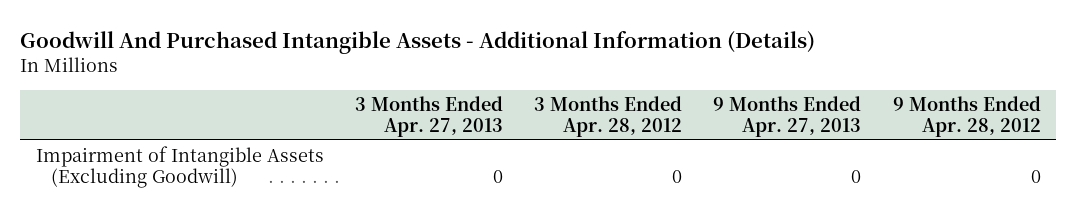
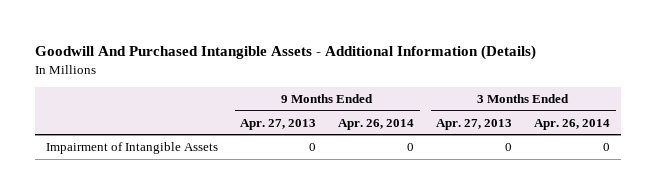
- | 3 Months Ended Apr. 27, 2013 | 3 Months Ended Apr. 28, 2012 | 9 Months Ended Apr. 27, 2013 | 9 Months Ended Apr. 28, 2012
+ | 9 Months Ended Apr. 27, 2013 | 9 Months Ended Apr. 26, 2014 | 3 Months Ended Apr. 27, 2013 | 3 Months Ended Apr. 26, 2014
- Impairment of Intangible Assets (Excluding Goodwill) | 0 | 0 | 0 | 0
+ Impairment of Intangible Assets | 0 | 0 | 0 | 0

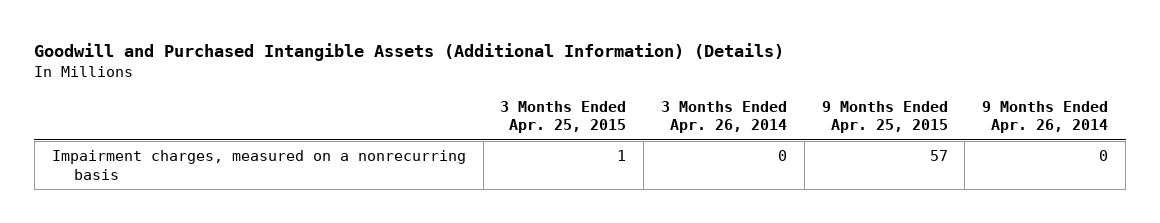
- Goodwill And Purchased Intangible Assets - Additional Information (Details)
+ Goodwill and Purchased Intangible Assets (Additional Information) (Details)
- | 9 Months Ended Apr. 27, 2013 | 9 Months Ended Apr. 26, 2014 | 3 Months Ended Apr. 27, 2013 | 3 Months Ended Apr. 26, 2014
+ | 3 Months Ended Apr. 25, 2015 | 3 Months Ended Apr. 26, 2014 | 9 Months Ended Apr. 25, 2015 | 9 Months Ended Apr. 26, 2014
- Impairment of Intangible Assets | 0 | 0 | 0 | 0
+ Impairment charges, measured on a nonrecurring basis | 1 | 0 | 57 | 0

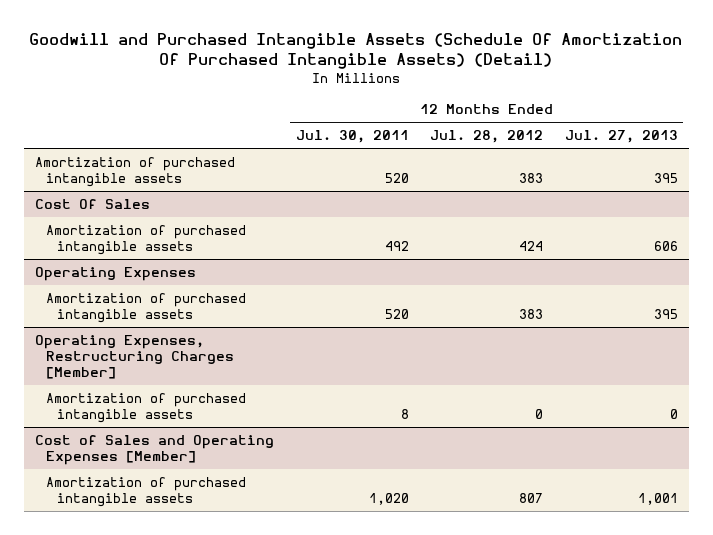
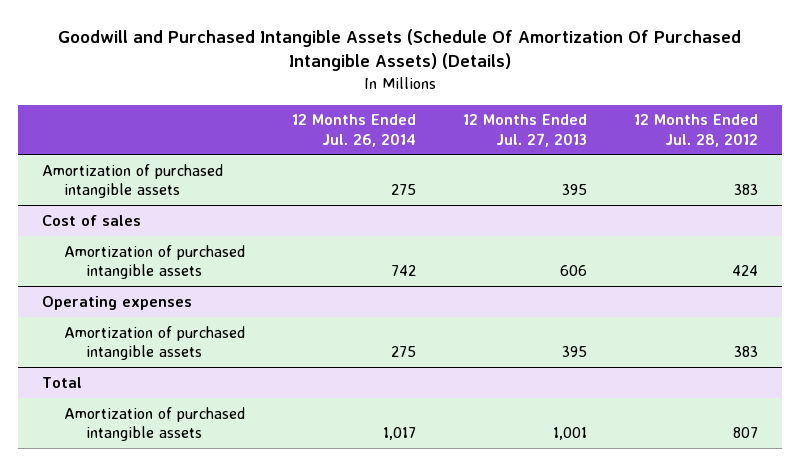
- Goodwill and Purchased Intangible Assets (Schedule Of Amortization Of Purchased Intangible Assets) (Detail)
+ Goodwill and Purchased Intangible Assets (Schedule Of Amortization Of Purchased Intangible Assets) (Details)
- | 12 Months Ended Jul. 30, 2011 | 12 Months Ended Jul. 28, 2012 | 12 Months Ended Jul. 27, 2013
+ | 12 Months Ended Jul. 26, 2014 | 12 Months Ended Jul. 27, 2013 | 12 Months Ended Jul. 28, 2012
- Cost Of Sales
+ Cost of sales
- Operating Expenses
+ Operating expenses
- Operating Expenses, Restructuring Charges [Member]
- Amortization of purchased intangible assets | 8 | 0 | 0
- Cost of Sales and Operating Expenses [Member]
+ Total

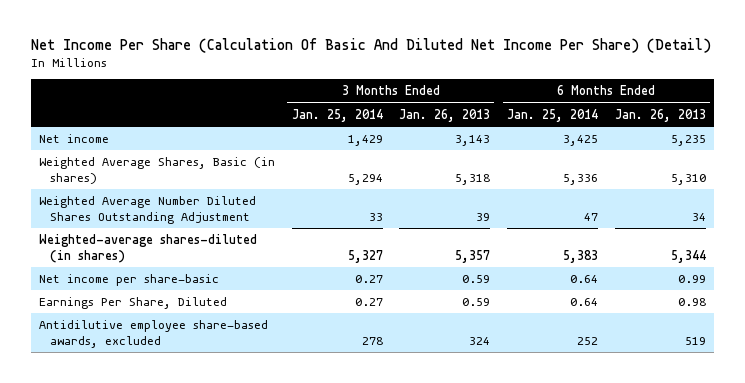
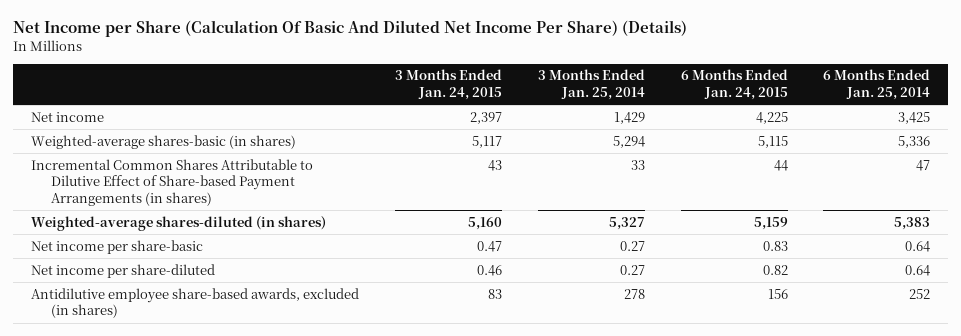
- Net Income Per Share (Calculation Of Basic And Diluted Net Income Per Share) (Detail)
+ Net Income per Share (Calculation Of Basic And Diluted Net Income Per Share) (Details)
- | 3 Months Ended Jan. 25, 2014 | 3 Months Ended Jan. 26, 2013 | 6 Months Ended Jan. 25, 2014 | 6 Months Ended Jan. 26, 2013
+ | 3 Months Ended Jan. 24, 2015 | 3 Months Ended Jan. 25, 2014 | 6 Months Ended Jan. 24, 2015 | 6 Months Ended Jan. 25, 2014
- Weighted Average Shares, Basic (in shares) | 5,294 | 5,318 | 5,336 | 5,310
- Weighted Average Number Diluted Shares Outstanding Adjustment | 33 | 39 | 47 | 34
+ Weighted-average shares-basic (in shares) | 5,117 | 5,294 | 5,115 | 5,336
+ Incremental Common Shares Attributable to Dilutive Effect of Share-based Payment Arrangements (in shares) | 43 | 33 | 44 | 47
- Earnings Per Share, Diluted | 0.27 | 0.59 | 0.64 | 0.98
- Antidilutive employee share-based awards, excluded | 278 | 324 | 252 | 519
+ Net income per share-diluted | 0.46 | 0.27 | 0.82 | 0.64
+ Antidilutive employee share-based awards, excluded (in shares) | 83 | 278 | 156 | 252

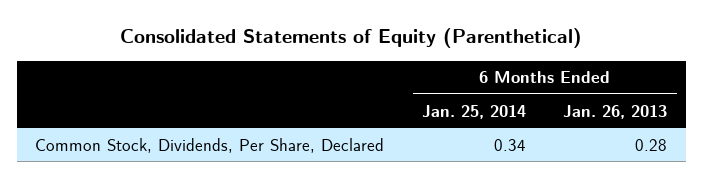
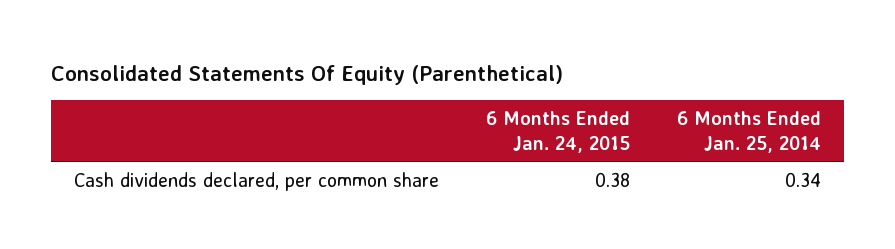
- Consolidated Statements of Equity (Parenthetical)
+ Consolidated Statements Of Equity (Parenthetical)
- | 6 Months Ended Jan. 25, 2014 | 6 Months Ended Jan. 26, 2013
+ | 6 Months Ended Jan. 24, 2015 | 6 Months Ended Jan. 25, 2014
- Common Stock, Dividends, Per Share, Declared | 0.34 | 0.28
+ Cash dividends declared, per common share | 0.38 | 0.34

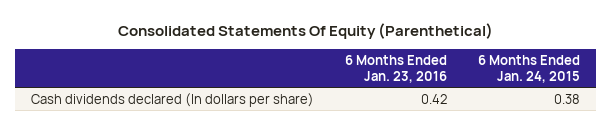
- | 6 Months Ended Jan. 24, 2015 | 6 Months Ended Jan. 25, 2014
+ | 6 Months Ended Jan. 23, 2016 | 6 Months Ended Jan. 24, 2015
- Cash dividends declared, per common share | 0.38 | 0.34
+ Cash dividends declared (In dollars per share) | 0.42 | 0.38

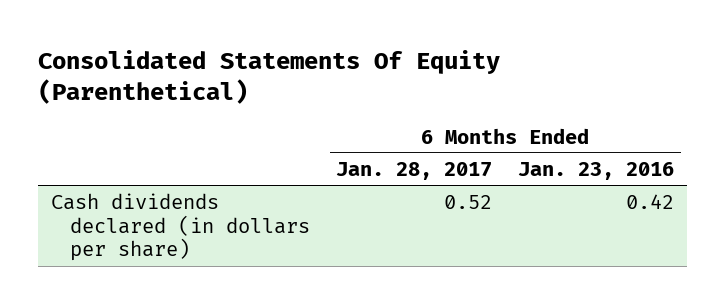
- | 6 Months Ended Jan. 23, 2016 | 6 Months Ended Jan. 24, 2015
+ | 6 Months Ended Jan. 28, 2017 | 6 Months Ended Jan. 23, 2016
- Cash dividends declared (In dollars per share) | 0.42 | 0.38
+ Cash dividends declared (in dollars per share) | 0.52 | 0.42

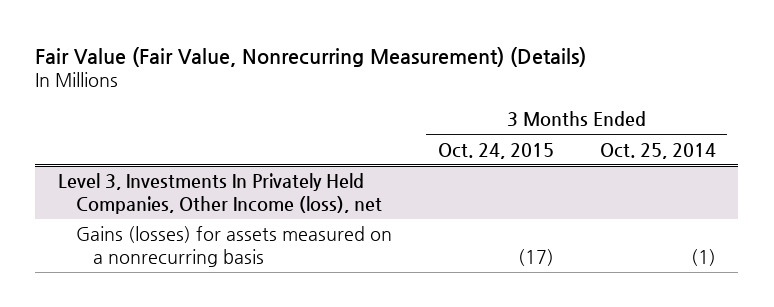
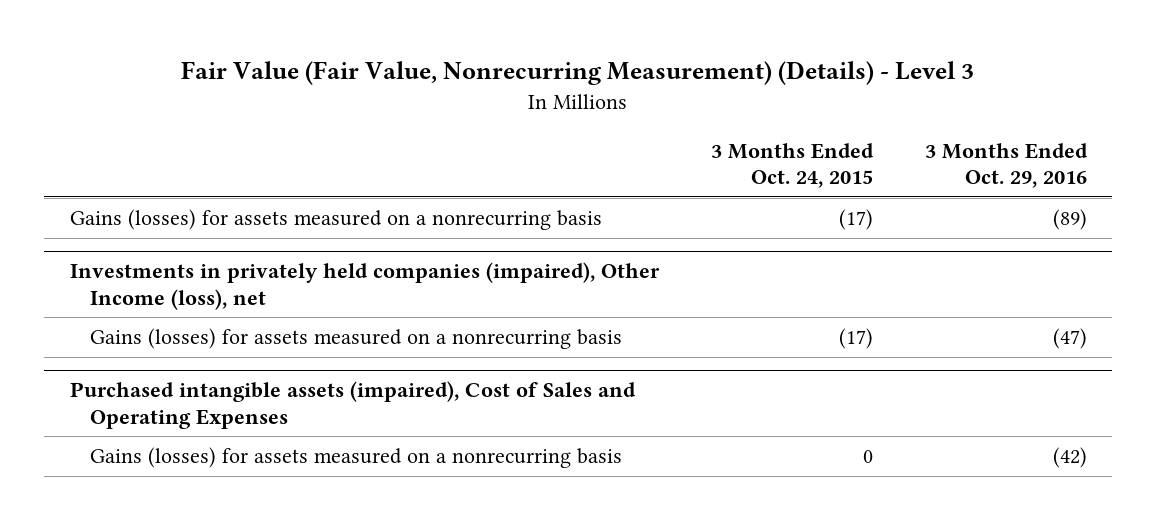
- Fair Value (Fair Value, Nonrecurring Measurement) (Details)
+ Fair Value (Fair Value, Nonrecurring Measurement) (Details) - Level 3
- | 3 Months Ended Oct. 24, 2015 | 3 Months Ended Oct. 25, 2014
+ | 3 Months Ended Oct. 24, 2015 | 3 Months Ended Oct. 29, 2016
- Level 3, Investments In Privately Held Companies, Other Income (loss), net
+ Investments in privately held companies (impaired), Other Income (loss), net
+ Gains (losses) for assets measured on a nonrecurring basis | (17) | (47)
+ Purchased intangible assets (impaired), Cost of Sales and Operating Expenses
+ Gains (losses) for assets measured on a nonrecurring basis | 0 | (42)

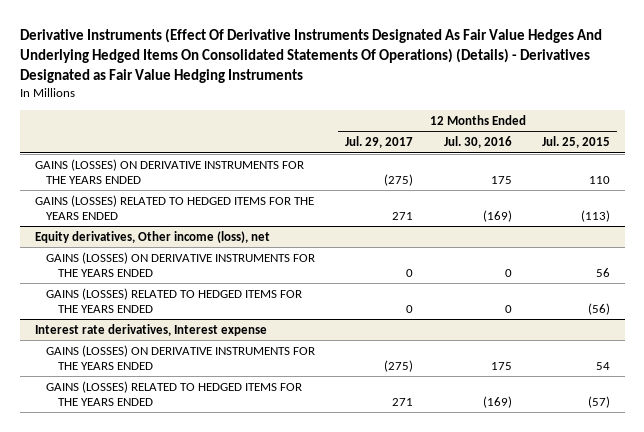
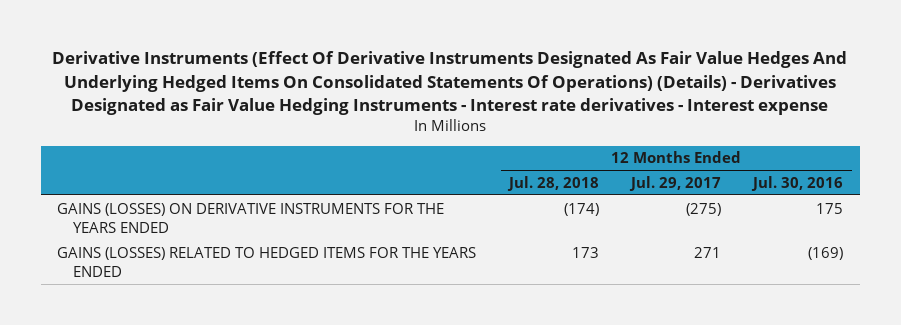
- Derivative Instruments (Effect Of Derivative Instruments Designated As Fair Value Hedges And Underlying Hedged Items On Consolidated Statements Of Operations) (Details) - Derivatives Designated as Fair Value Hedging Instruments
+ Derivative Instruments (Effect Of Derivative Instruments Designated As Fair Value Hedges And Underlying Hedged Items On Consolidated Statements Of Operations) (Details) - Derivatives Designated as Fair Value Hedging Instruments - Interest rate derivatives - Interest expense
- | 12 Months Ended Jul. 29, 2017 | 12 Months Ended Jul. 30, 2016 | 12 Months Ended Jul. 25, 2015
+ | 12 Months Ended Jul. 28, 2018 | 12 Months Ended Jul. 29, 2017 | 12 Months Ended Jul. 30, 2016
- Equity derivatives, Other income (loss), net
- GAINS (LOSSES) ON DERIVATIVE INSTRUMENTS FOR THE YEARS ENDED | 0 | 0 | 56
- GAINS (LOSSES) RELATED TO HEDGED ITEMS FOR THE YEARS ENDED | 0 | 0 | (56)
- Interest rate derivatives, Interest expense
- GAINS (LOSSES) ON DERIVATIVE INSTRUMENTS FOR THE YEARS ENDED | (275) | 175 | 54
- GAINS (LOSSES) RELATED TO HEDGED ITEMS FOR THE YEARS ENDED | 271 | (169) | (57)

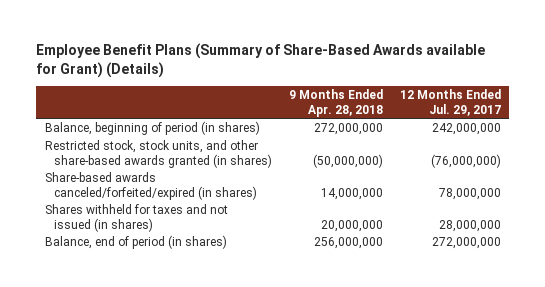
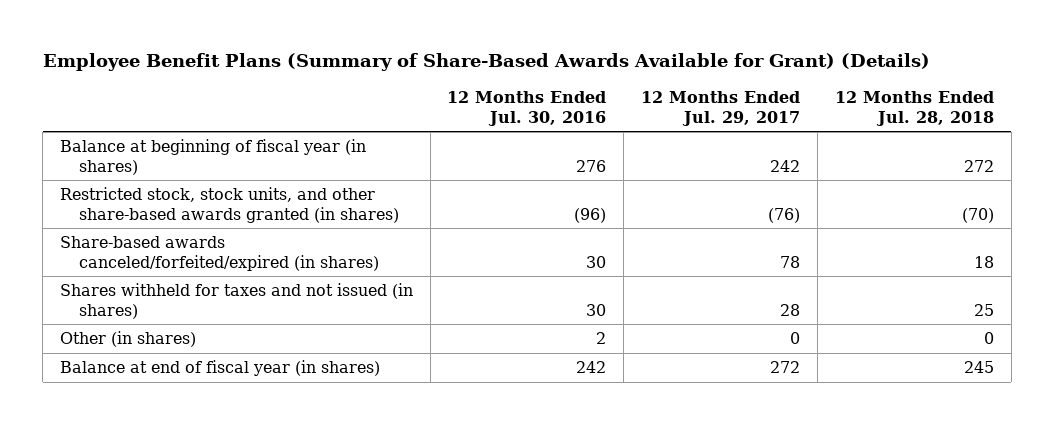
- Employee Benefit Plans (Summary of Share-Based Awards available for Grant) (Details)
+ Employee Benefit Plans (Summary of Share-Based Awards Available for Grant) (Details)
- | 9 Months Ended Apr. 28, 2018 | 12 Months Ended Jul. 29, 2017
+ | 12 Months Ended Jul. 30, 2016 | 12 Months Ended Jul. 29, 2017 | 12 Months Ended Jul. 28, 2018
- Balance, beginning of period (in shares) | 272,000,000 | 242,000,000
- Restricted stock, stock units, and other share-based awards granted (in shares) | (50,000,000) | (76,000,000)
- Share-based awards canceled/forfeited/expired (in shares) | 14,000,000 | 78,000,000
- Shares withheld for taxes and not issued (in shares) | 20,000,000 | 28,000,000
- Balance, end of period (in shares) | 256,000,000 | 272,000,000
+ Balance at beginning of fiscal year (in shares) | 276 | 242 | 272
+ Restricted stock, stock units, and other share-based awards granted (in shares) | (96) | (76) | (70)
+ Share-based awards canceled/forfeited/expired (in shares) | 30 | 78 | 18
+ Shares withheld for taxes and not issued (in shares) | 30 | 28 | 25
+ Other (in shares) | 2 | 0 | 0
+ Balance at end of fiscal year (in shares) | 242 | 272 | 245

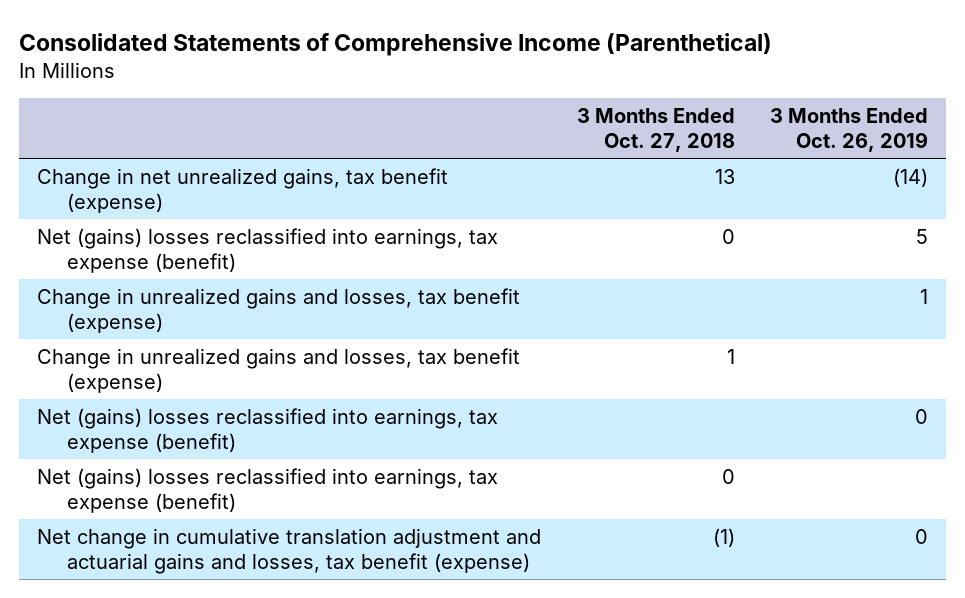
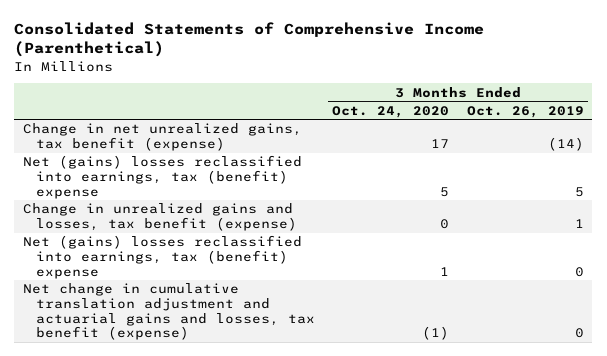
- | 3 Months Ended Oct. 27, 2018 | 3 Months Ended Oct. 26, 2019
+ | 3 Months Ended Oct. 24, 2020 | 3 Months Ended Oct. 26, 2019
- Net (gains) losses reclassified into earnings, tax expense (benefit) | 0 | 5
+ Net (gains) losses reclassified into earnings, tax (benefit) expense | 5 | 5
- Change in unrealized gains and losses, tax benefit (expense) | 1 |
- Net (gains) losses reclassified into earnings, tax expense (benefit) | | 0
- Net (gains) losses reclassified into earnings, tax expense (benefit) | 0 |
+ Net (gains) losses reclassified into earnings, tax (benefit) expense | 1 | 0

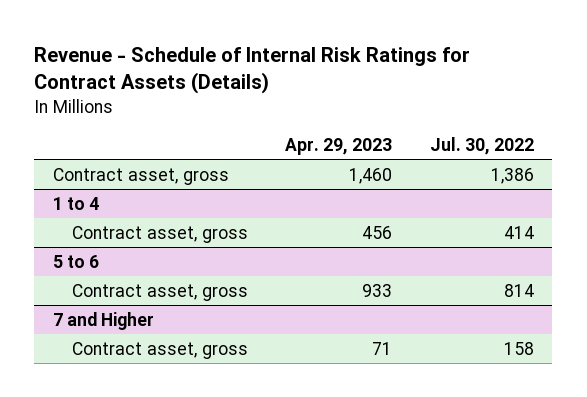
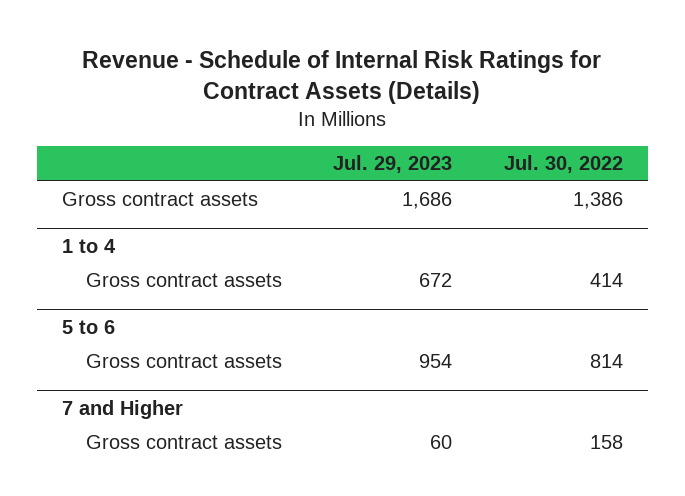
- | Apr. 29, 2023 | Jul. 30, 2022
+ | Jul. 29, 2023 | Jul. 30, 2022
- Contract asset, gross | 1,460 | 1,386
+ Gross contract assets | 1,686 | 1,386
@ 1 to 4
- Contract asset, gross | 456 | 414
+ Gross contract assets | 672 | 414
@ 5 to 6
- Contract asset, gross | 933 | 814
+ Gross contract assets | 954 | 814
@ 7 and Higher
- Contract asset, gross | 71 | 158
+ Gross contract assets | 60 | 158

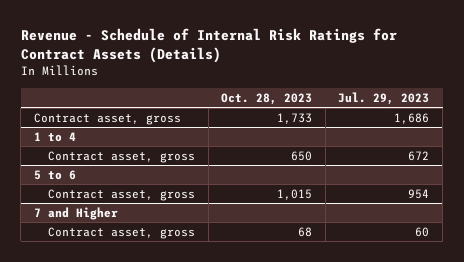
- | Jul. 29, 2023 | Jul. 30, 2022
+ | Oct. 28, 2023 | Jul. 29, 2023
- Gross contract assets | 1,686 | 1,386
+ Contract asset, gross | 1,733 | 1,686
@ 1 to 4
- Gross contract assets | 672 | 414
+ Contract asset, gross | 650 | 672
@ 5 to 6
- Gross contract assets | 954 | 814
+ Contract asset, gross | 1,015 | 954
@ 7 and Higher
- Gross contract assets | 60 | 158
+ Contract asset, gross | 68 | 60

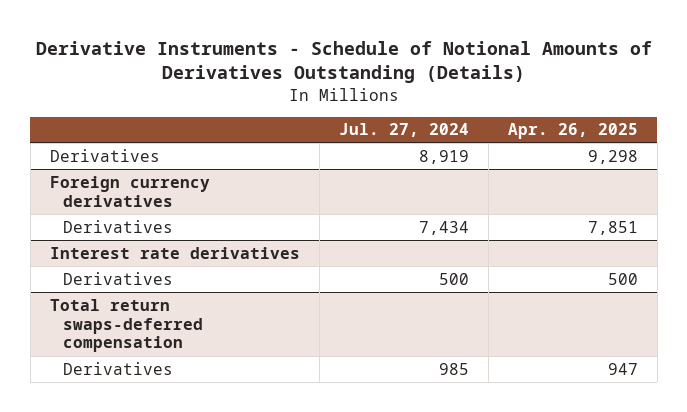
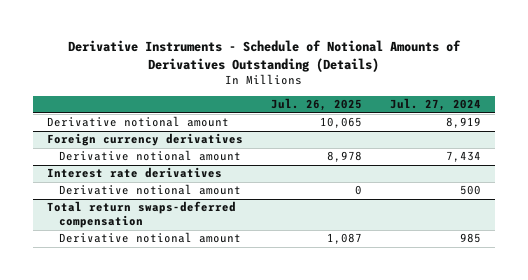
- | Jul. 27, 2024 | Apr. 26, 2025
+ | Jul. 26, 2025 | Jul. 27, 2024
- Derivatives | 8,919 | 9,298
+ Derivative notional amount | 10,065 | 8,919
@ Foreign currency derivatives
- Derivatives | 7,434 | 7,851
+ Derivative notional amount | 8,978 | 7,434
@ Interest rate derivatives
- Derivatives | 500 | 500
+ Derivative notional amount | 0 | 500
@ Total return swaps-deferred compensation
- Derivatives | 985 | 947
+ Derivative notional amount | 1,087 | 985

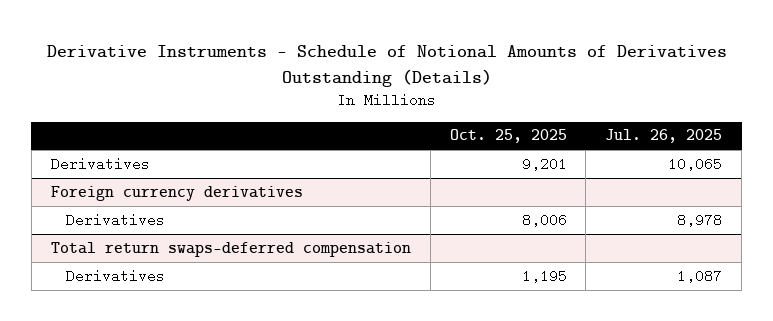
- | Jul. 26, 2025 | Jul. 27, 2024
+ | Oct. 25, 2025 | Jul. 26, 2025
- Derivative notional amount | 10,065 | 8,919
+ Derivatives | 9,201 | 10,065
@ Foreign currency derivatives
- Derivative notional amount | 8,978 | 7,434
- Interest rate derivatives
- Derivative notional amount | 0 | 500
@ Foreign currency derivatives
+ Derivatives | 8,006 | 8,978
@ Total return swaps-deferred compensation
- Derivative notional amount | 1,087 | 985
+ Derivatives | 1,195 | 1,087

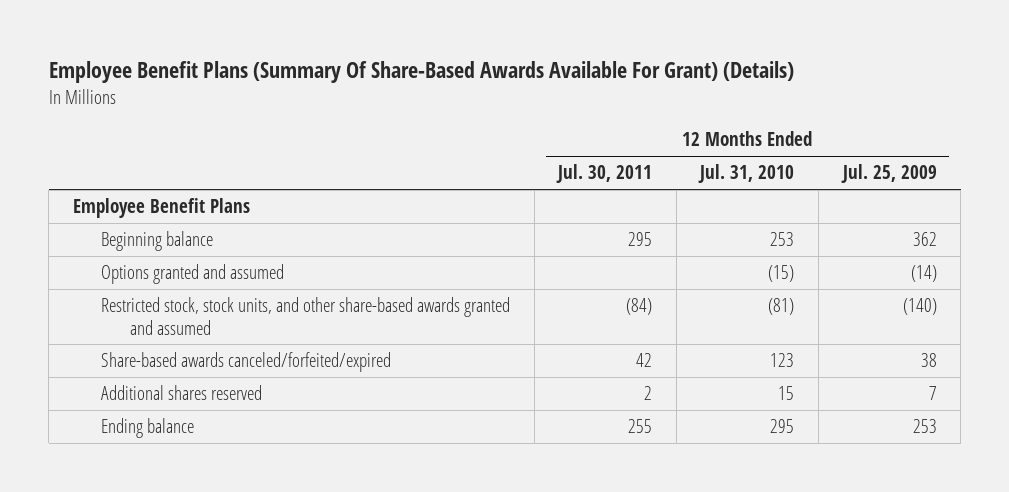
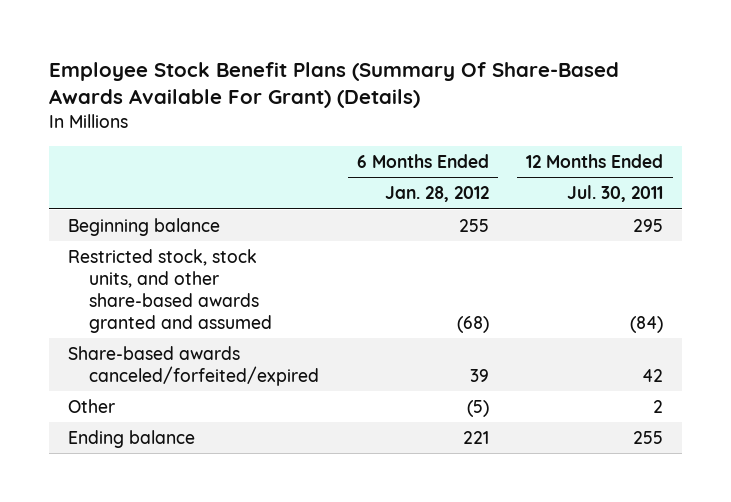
- Employee Benefit Plans (Summary Of Share-Based Awards Available For Grant) (Details)
+ Employee Stock Benefit Plans (Summary Of Share-Based Awards Available For Grant) (Details)
- | 12 Months Ended Jul. 30, 2011 | 12 Months Ended Jul. 31, 2010 | 12 Months Ended Jul. 25, 2009
+ | 6 Months Ended Jan. 28, 2012 | 12 Months Ended Jul. 30, 2011
- Employee Benefit Plans
- Options granted and assumed | | (15) | (14)
- Additional shares reserved | 2 | 15 | 7
+ Other | (5) | 2

